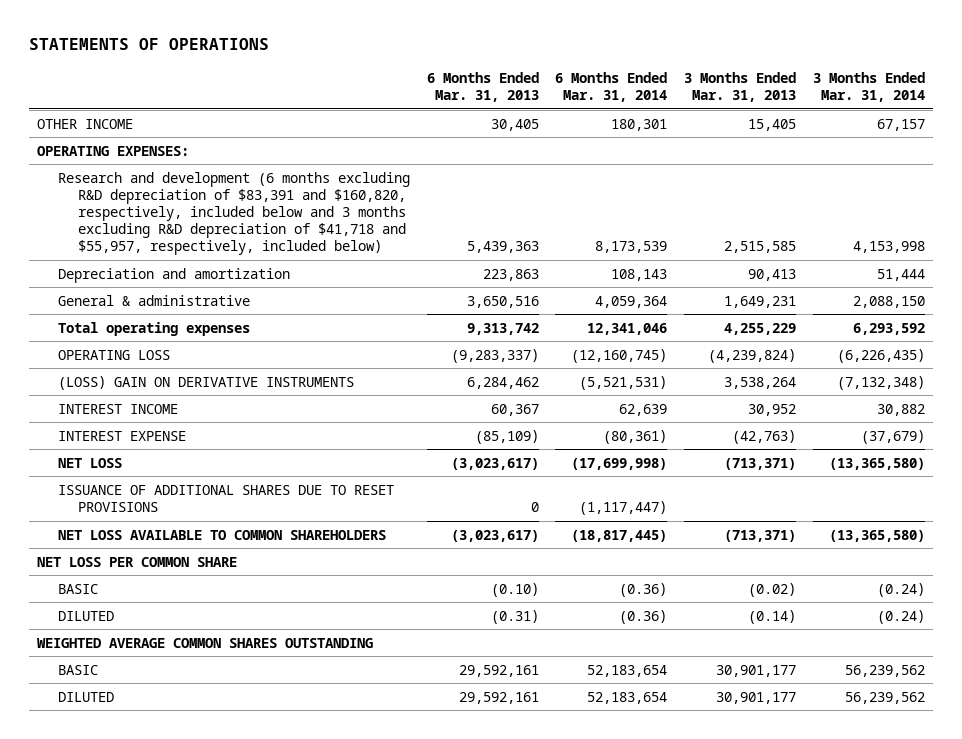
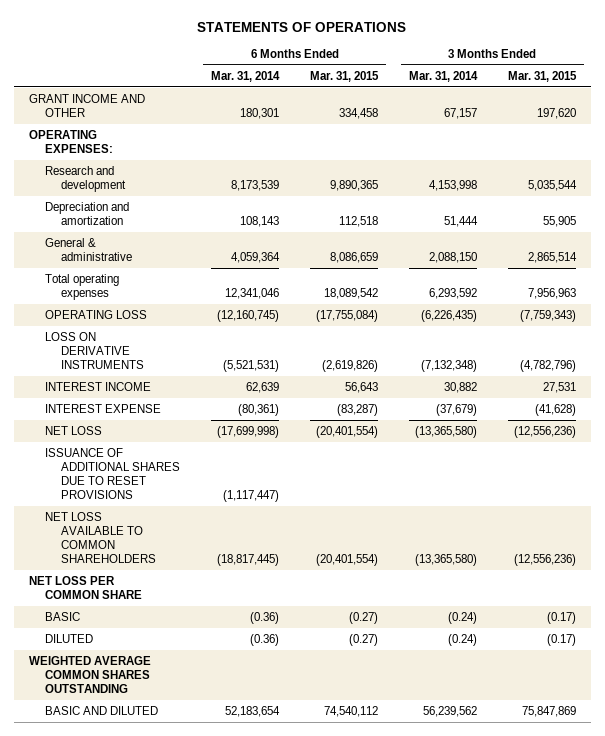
- | 6 Months Ended Mar. 31, 2013 | 6 Months Ended Mar. 31, 2014 | 3 Months Ended Mar. 31, 2013 | 3 Months Ended Mar. 31, 2014
+ | 6 Months Ended Mar. 31, 2014 | 6 Months Ended Mar. 31, 2015 | 3 Months Ended Mar. 31, 2014 | 3 Months Ended Mar. 31, 2015
- OTHER INCOME | 30,405 | 180,301 | 15,405 | 67,157
+ GRANT INCOME AND OTHER | 180,301 | 334,458 | 67,157 | 197,620
- Research and development (6 months excluding R&D depreciation of $83,391 and $160,820, respectively, included below and 3 months excluding R&D depreciation of $41,718 and $55,957, respectively, included below) | 5,439,363 | 8,173,539 | 2,515,585 | 4,153,998
+ Research and development | 8,173,539 | 9,890,365 | 4,153,998 | 5,035,544
- (LOSS) GAIN ON DERIVATIVE INSTRUMENTS | 6,284,462 | (5,521,531) | 3,538,264 | (7,132,348)
+ LOSS ON DERIVATIVE INSTRUMENTS | (5,521,531) | (2,619,826) | (7,132,348) | (4,782,796)
- BASIC | 29,592,161 | 52,183,654 | 30,901,177 | 56,239,562
- DILUTED | 29,592,161 | 52,183,654 | 30,901,177 | 56,239,562
+ BASIC AND DILUTED | 52,183,654 | 74,540,112 | 56,239,562 | 75,847,869

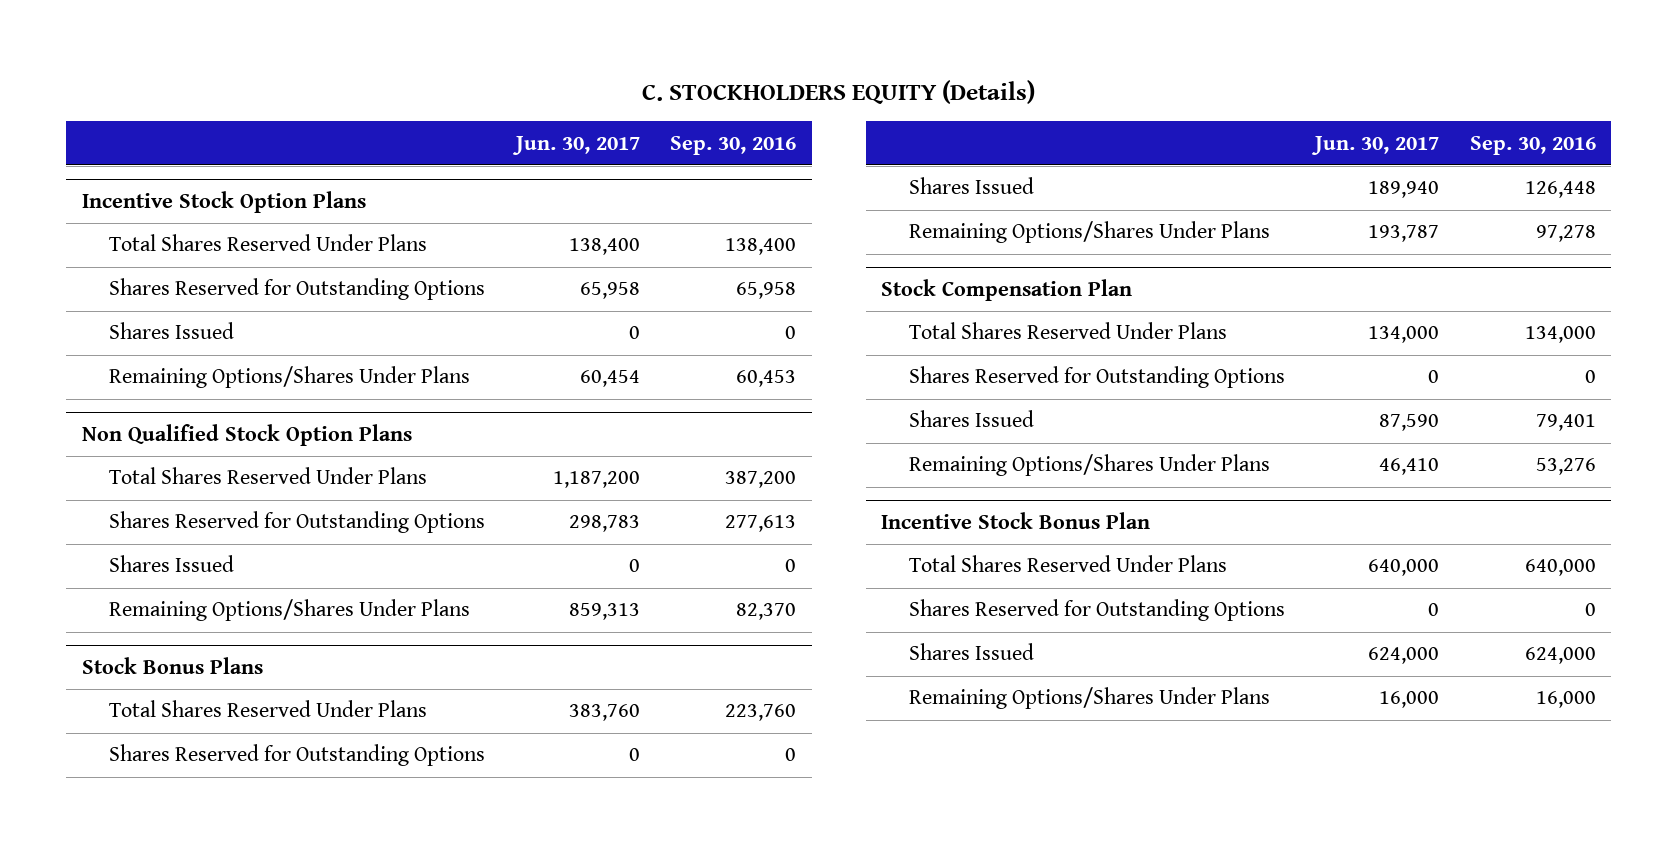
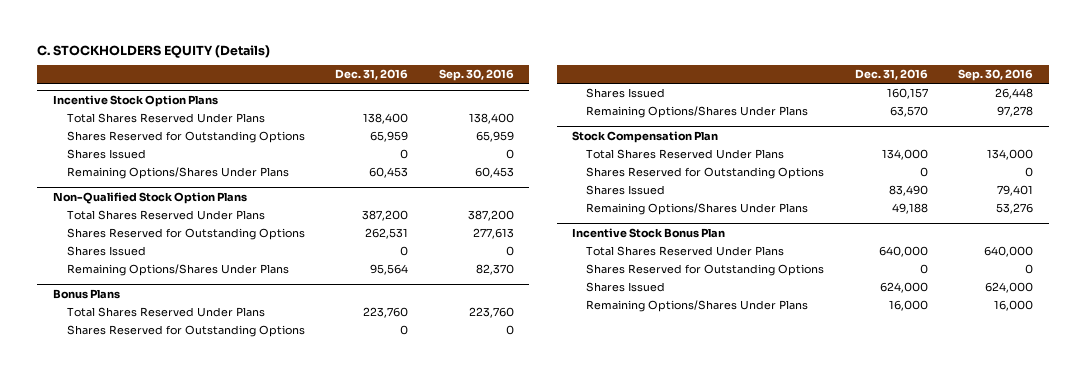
- | Jun. 30, 2017 | Sep. 30, 2016
+ | Dec. 31, 2016 | Sep. 30, 2016
@ Incentive Stock Option Plans
- Shares Reserved for Outstanding Options | 65,958 | 65,958
+ Shares Reserved for Outstanding Options | 65,959 | 65,959
- Non Qualified Stock Option Plans
+ Non-Qualified Stock Option Plans
- Stock Bonus Plans
+ Bonus Plans
- Shares Issued | 189,940 | 126,448
+ Shares Issued | 160,157 | 26,448

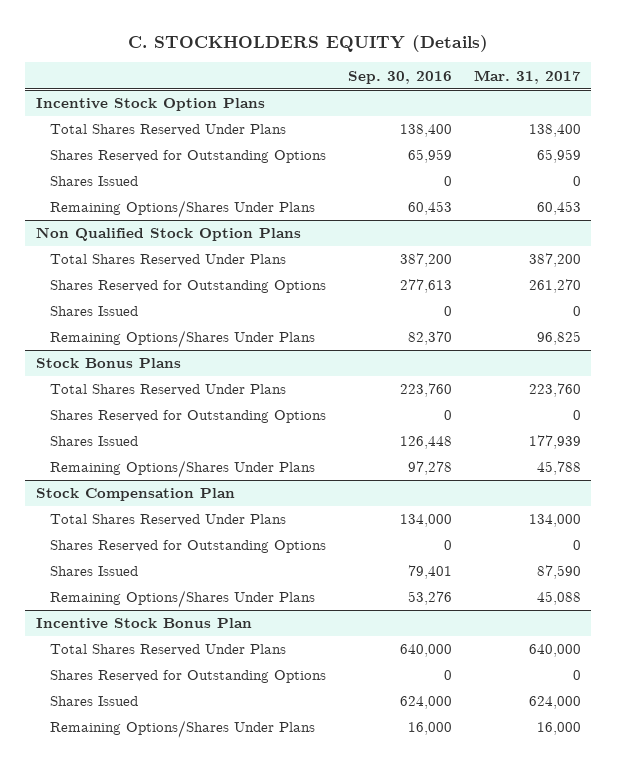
- | Dec. 31, 2016 | Sep. 30, 2016
+ | Sep. 30, 2016 | Mar. 31, 2017
- Non-Qualified Stock Option Plans
+ Non Qualified Stock Option Plans
- Bonus Plans
+ Stock Bonus Plans
- Shares Issued | 160,157 | 26,448
+ Shares Issued | 126,448 | 177,939

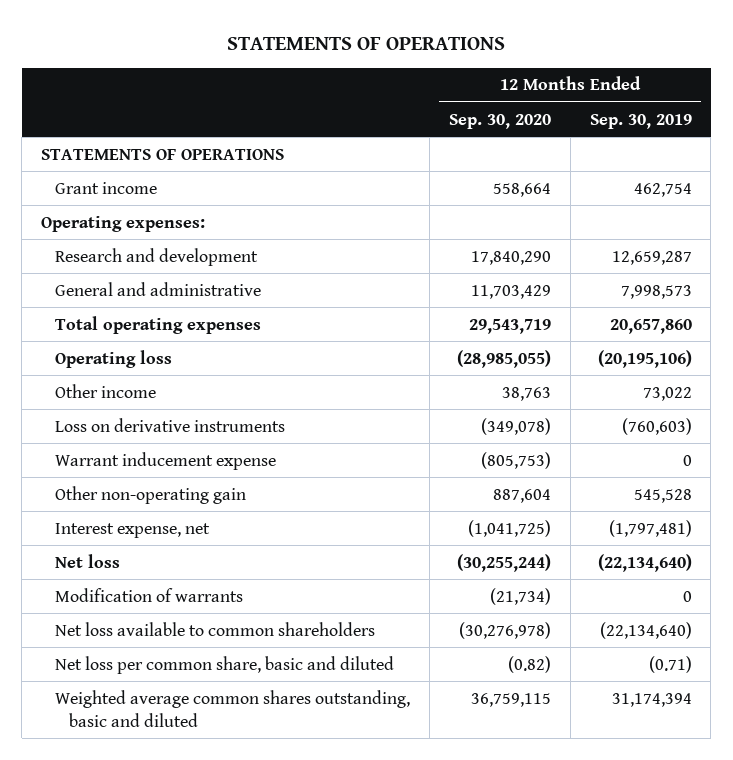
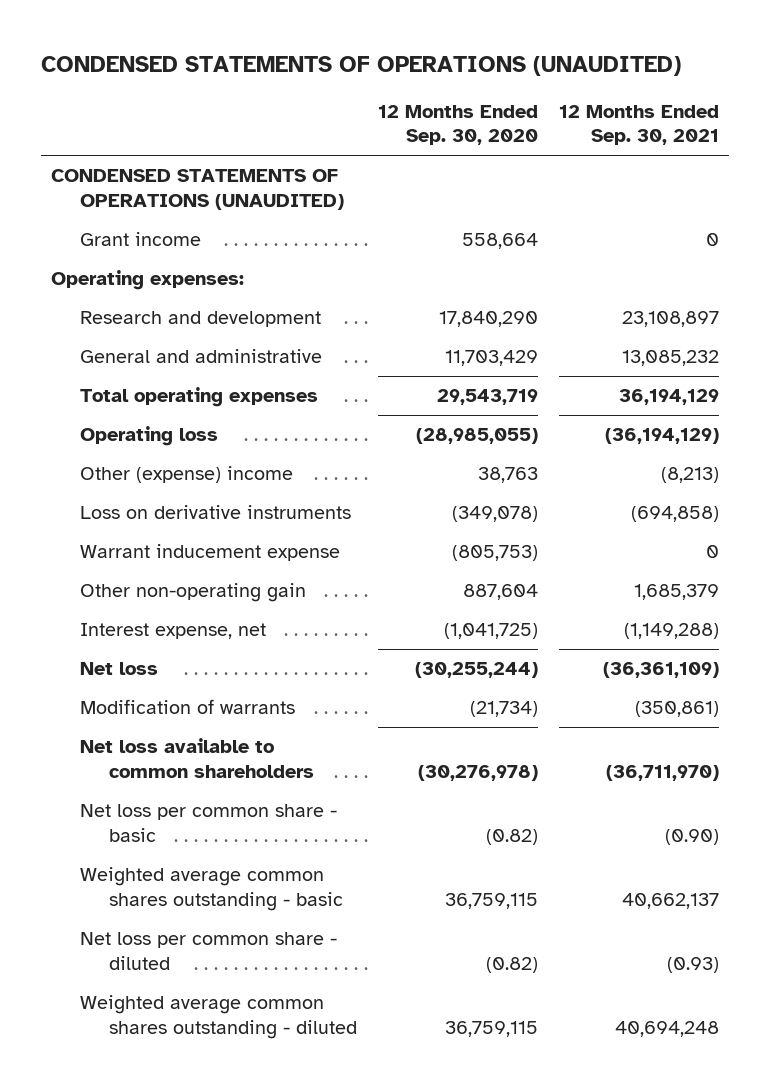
- STATEMENTS OF OPERATIONS
+ CONDENSED STATEMENTS OF OPERATIONS (UNAUDITED)
- | 12 Months Ended Sep. 30, 2020 | 12 Months Ended Sep. 30, 2019
+ | 12 Months Ended Sep. 30, 2020 | 12 Months Ended Sep. 30, 2021
- STATEMENTS OF OPERATIONS
+ CONDENSED STATEMENTS OF OPERATIONS (UNAUDITED)
- Other income | 38,763 | 73,022
+ Other (expense) income | 38,763 | (8,213)
- Net loss per common share, basic and diluted | (0.82) | (0.71)
- Weighted average common shares outstanding, basic and diluted | 36,759,115 | 31,174,394
+ Net loss per common share - basic | (0.82) | (0.90)
+ Weighted average common shares outstanding - basic | 36,759,115 | 40,662,137
+ Net loss per common share - diluted | (0.82) | (0.93)
+ Weighted average common shares outstanding - diluted | 36,759,115 | 40,694,248

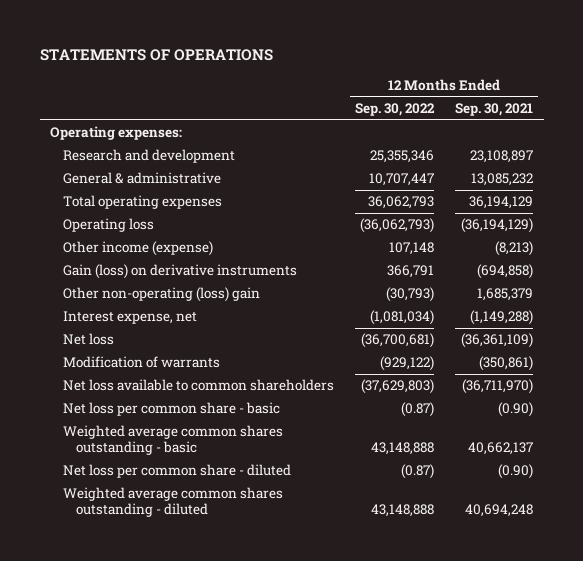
- CONDENSED STATEMENTS OF OPERATIONS (UNAUDITED)
+ STATEMENTS OF OPERATIONS
- | 12 Months Ended Sep. 30, 2020 | 12 Months Ended Sep. 30, 2021
+ | 12 Months Ended Sep. 30, 2022 | 12 Months Ended Sep. 30, 2021
- CONDENSED STATEMENTS OF OPERATIONS (UNAUDITED)
- Grant income | 558,664 | 0
- General and administrative | 11,703,429 | 13,085,232
+ General & administrative | 10,707,447 | 13,085,232
- Other (expense) income | 38,763 | (8,213)
- Loss on derivative instruments | (349,078) | (694,858)
- Warrant inducement expense | (805,753) | 0
- Other non-operating gain | 887,604 | 1,685,379
+ Other income (expense) | 107,148 | (8,213)
+ Gain (loss) on derivative instruments | 366,791 | (694,858)
+ Other non-operating (loss) gain | (30,793) | 1,685,379
- Net loss per common share - diluted | (0.82) | (0.93)
+ Net loss per common share - diluted | (0.87) | (0.90)

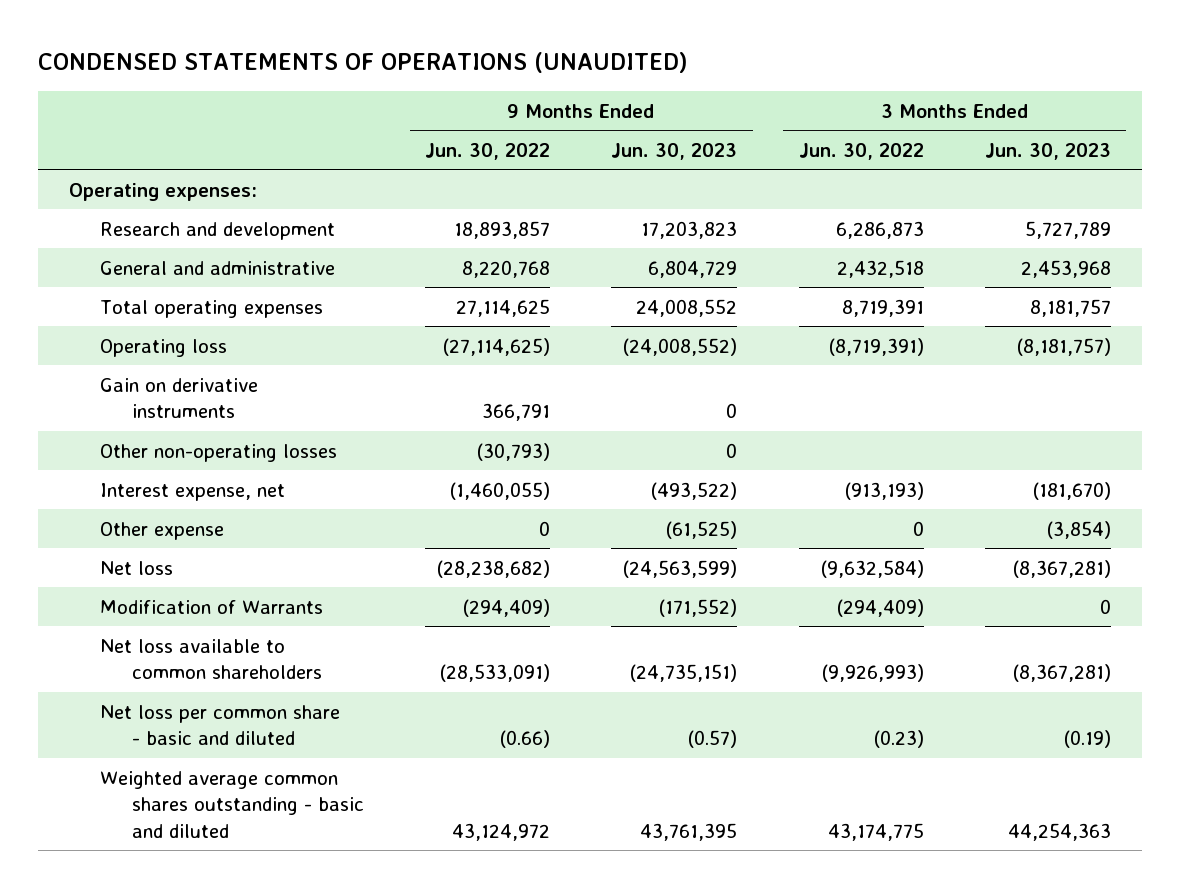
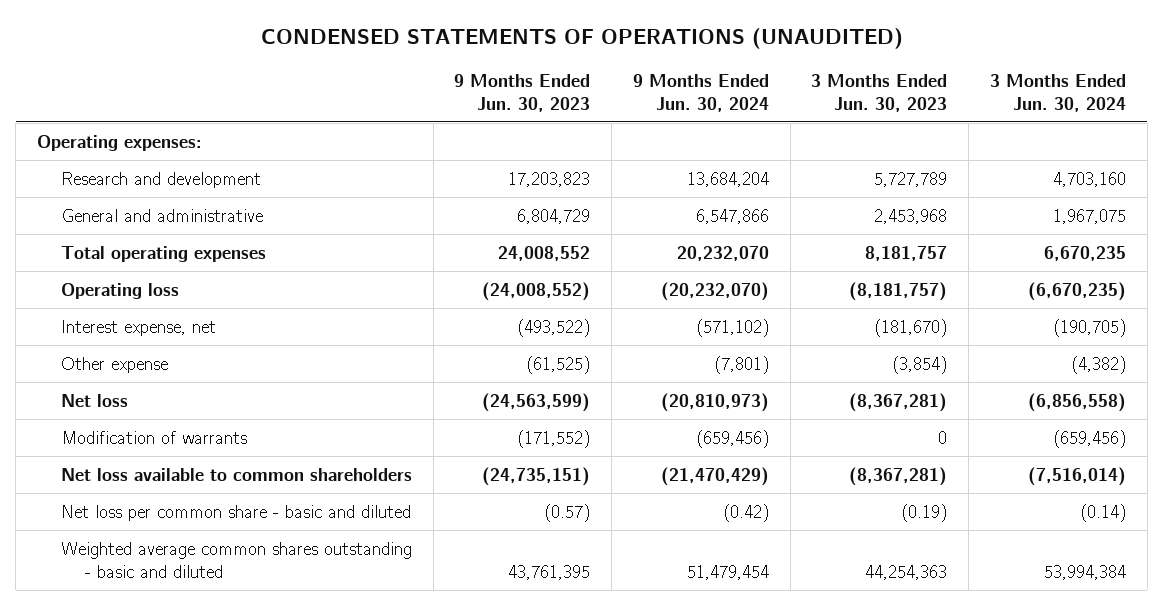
- | 9 Months Ended Jun. 30, 2022 | 9 Months Ended Jun. 30, 2023 | 3 Months Ended Jun. 30, 2022 | 3 Months Ended Jun. 30, 2023
+ | 9 Months Ended Jun. 30, 2023 | 9 Months Ended Jun. 30, 2024 | 3 Months Ended Jun. 30, 2023 | 3 Months Ended Jun. 30, 2024
- Gain on derivative instruments | 366,791 | 0 | |
- Other non-operating losses | (30,793) | 0 | |
- Modification of Warrants | (294,409) | (171,552) | (294,409) | 0
+ Modification of warrants | (171,552) | (659,456) | 0 | (659,456)

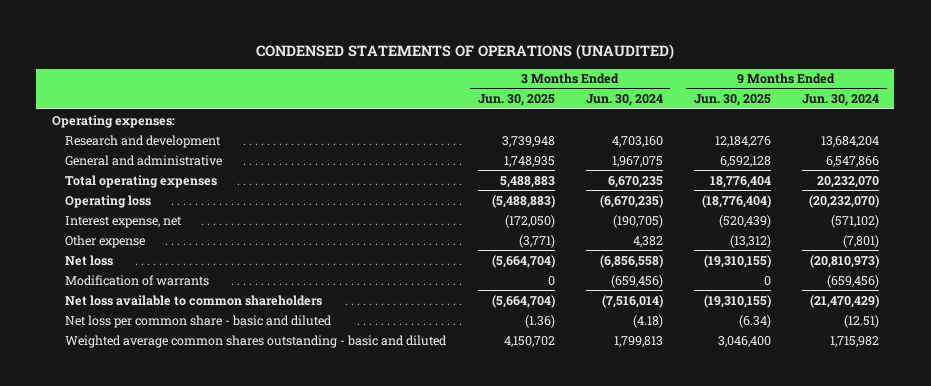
- | 9 Months Ended Jun. 30, 2023 | 9 Months Ended Jun. 30, 2024 | 3 Months Ended Jun. 30, 2023 | 3 Months Ended Jun. 30, 2024
+ | 3 Months Ended Jun. 30, 2025 | 3 Months Ended Jun. 30, 2024 | 9 Months Ended Jun. 30, 2025 | 9 Months Ended Jun. 30, 2024
- Other expense | (61,525) | (7,801) | (3,854) | (4,382)
+ Other expense | (3,771) | 4,382 | (13,312) | (7,801)
- Net loss per common share - basic and diluted | (0.57) | (0.42) | (0.19) | (0.14)
- Weighted average common shares outstanding - basic and diluted | 43,761,395 | 51,479,454 | 44,254,363 | 53,994,384
+ Net loss per common share - basic and diluted | (1.36) | (4.18) | (6.34) | (12.51)
+ Weighted average common shares outstanding - basic and diluted | 4,150,702 | 1,799,813 | 3,046,400 | 1,715,982

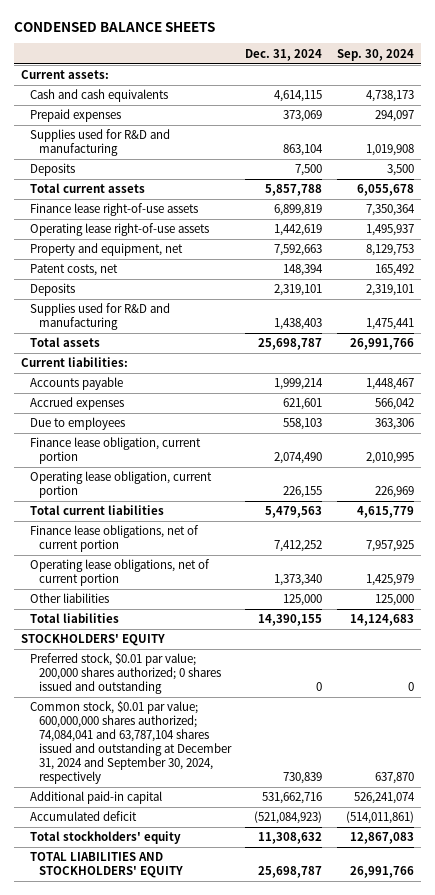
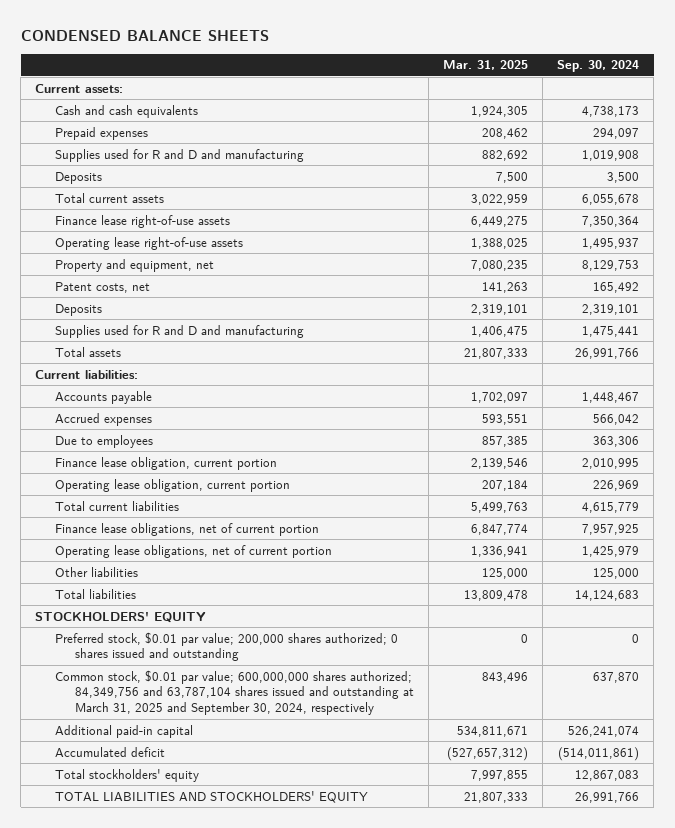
- | Dec. 31, 2024 | Sep. 30, 2024
+ | Mar. 31, 2025 | Sep. 30, 2024
- Supplies used for R&D and manufacturing | 863,104 | 1,019,908
+ Supplies used for R and D and manufacturing | 882,692 | 1,019,908
- Supplies used for R&D and manufacturing | 1,438,403 | 1,475,441
+ Supplies used for R and D and manufacturing | 1,406,475 | 1,475,441
- Common stock, $0.01 par value; 600,000,000 shares authorized; 74,084,041 and 63,787,104 shares issued and outstanding at December 31, 2024 and September 30, 2024, respectively | 730,839 | 637,870
+ Common stock, $0.01 par value; 600,000,000 shares authorized; 84,349,756 and 63,787,104 shares issued and outstanding at March 31, 2025 and September 30, 2024, respectively | 843,496 | 637,870

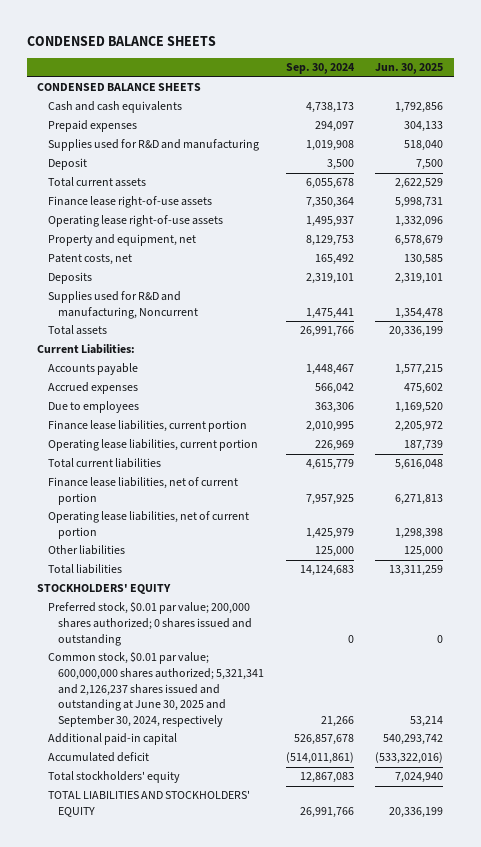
- | Mar. 31, 2025 | Sep. 30, 2024
+ | Sep. 30, 2024 | Jun. 30, 2025
- Current assets:
+ CONDENSED BALANCE SHEETS
- Supplies used for R and D and manufacturing | 882,692 | 1,019,908
- Deposits | 7,500 | 3,500
+ Supplies used for R&D and manufacturing | 1,019,908 | 518,040
+ Deposit | 3,500 | 7,500
- Supplies used for R and D and manufacturing | 1,406,475 | 1,475,441
+ Supplies used for R&D and manufacturing, Noncurrent | 1,475,441 | 1,354,478
- Current liabilities:
+ Current Liabilities:
- Finance lease obligation, current portion | 2,139,546 | 2,010,995
- Operating lease obligation, current portion | 207,184 | 226,969
+ Finance lease liabilities, current portion | 2,010,995 | 2,205,972
+ Operating lease liabilities, current portion | 226,969 | 187,739
- Finance lease obligations, net of current portion | 6,847,774 | 7,957,925
- Operating lease obligations, net of current portion | 1,336,941 | 1,425,979
+ Finance lease liabilities, net of current portion | 7,957,925 | 6,271,813
+ Operating lease liabilities, net of current portion | 1,425,979 | 1,298,398
- Common stock, $0.01 par value; 600,000,000 shares authorized; 84,349,756 and 63,787,104 shares issued and outstanding at March 31, 2025 and September 30, 2024, respectively | 843,496 | 637,870
- Additional paid-in capital | 534,811,671 | 526,241,074
+ Common stock, $0.01 par value; 600,000,000 shares authorized; 5,321,341 and 2,126,237 shares issued and outstanding at June 30, 2025 and September 30, 2024, respectively | 21,266 | 53,214
+ Additional paid-in capital | 526,857,678 | 540,293,742

